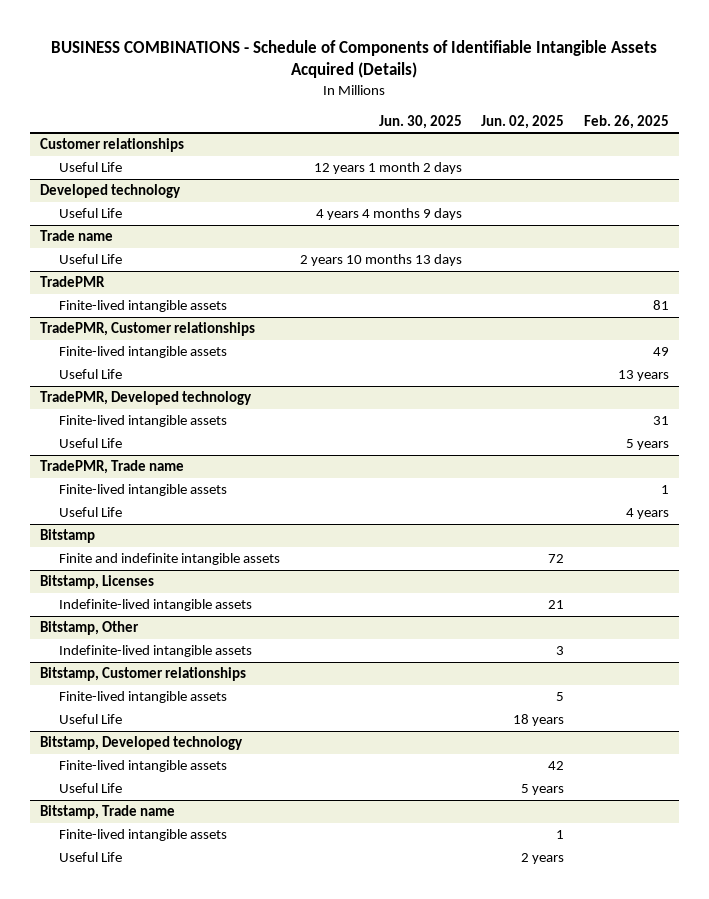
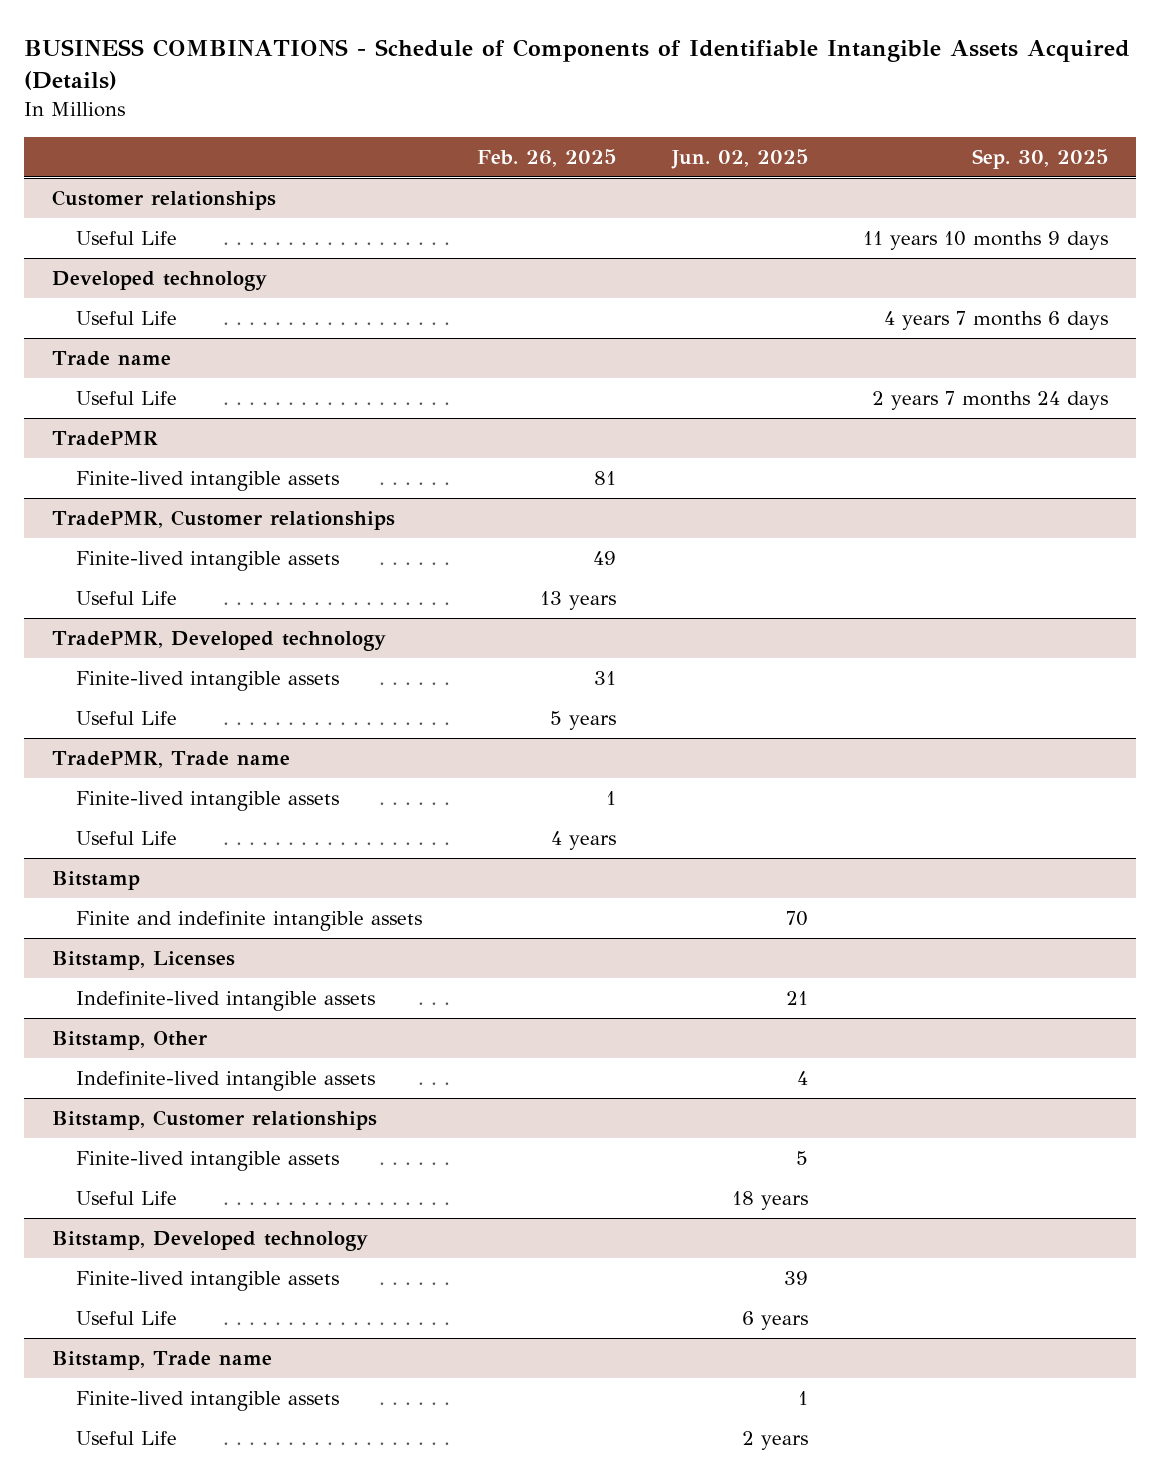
- | Jun. 30, 2025 | Jun. 02, 2025 | Feb. 26, 2025
+ | Feb. 26, 2025 | Jun. 02, 2025 | Sep. 30, 2025
@ Bitstamp
- Finite and indefinite intangible assets | | 72 |
+ Finite and indefinite intangible assets | | 70 |
@ Bitstamp, Other
- Indefinite-lived intangible assets | | 3 |
+ Indefinite-lived intangible assets | | 4 |
@ Bitstamp, Developed technology
- Finite-lived intangible assets | | 42 |
- Useful Life | | 5 years |
+ Finite-lived intangible assets | | 39 |
+ Useful Life | | 6 years |

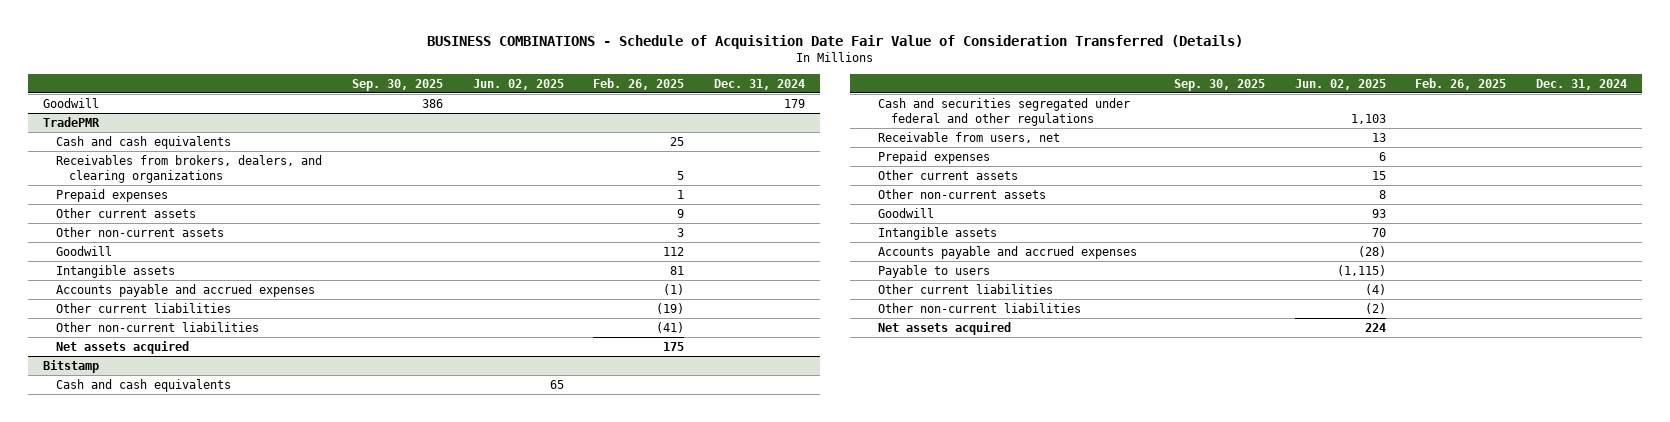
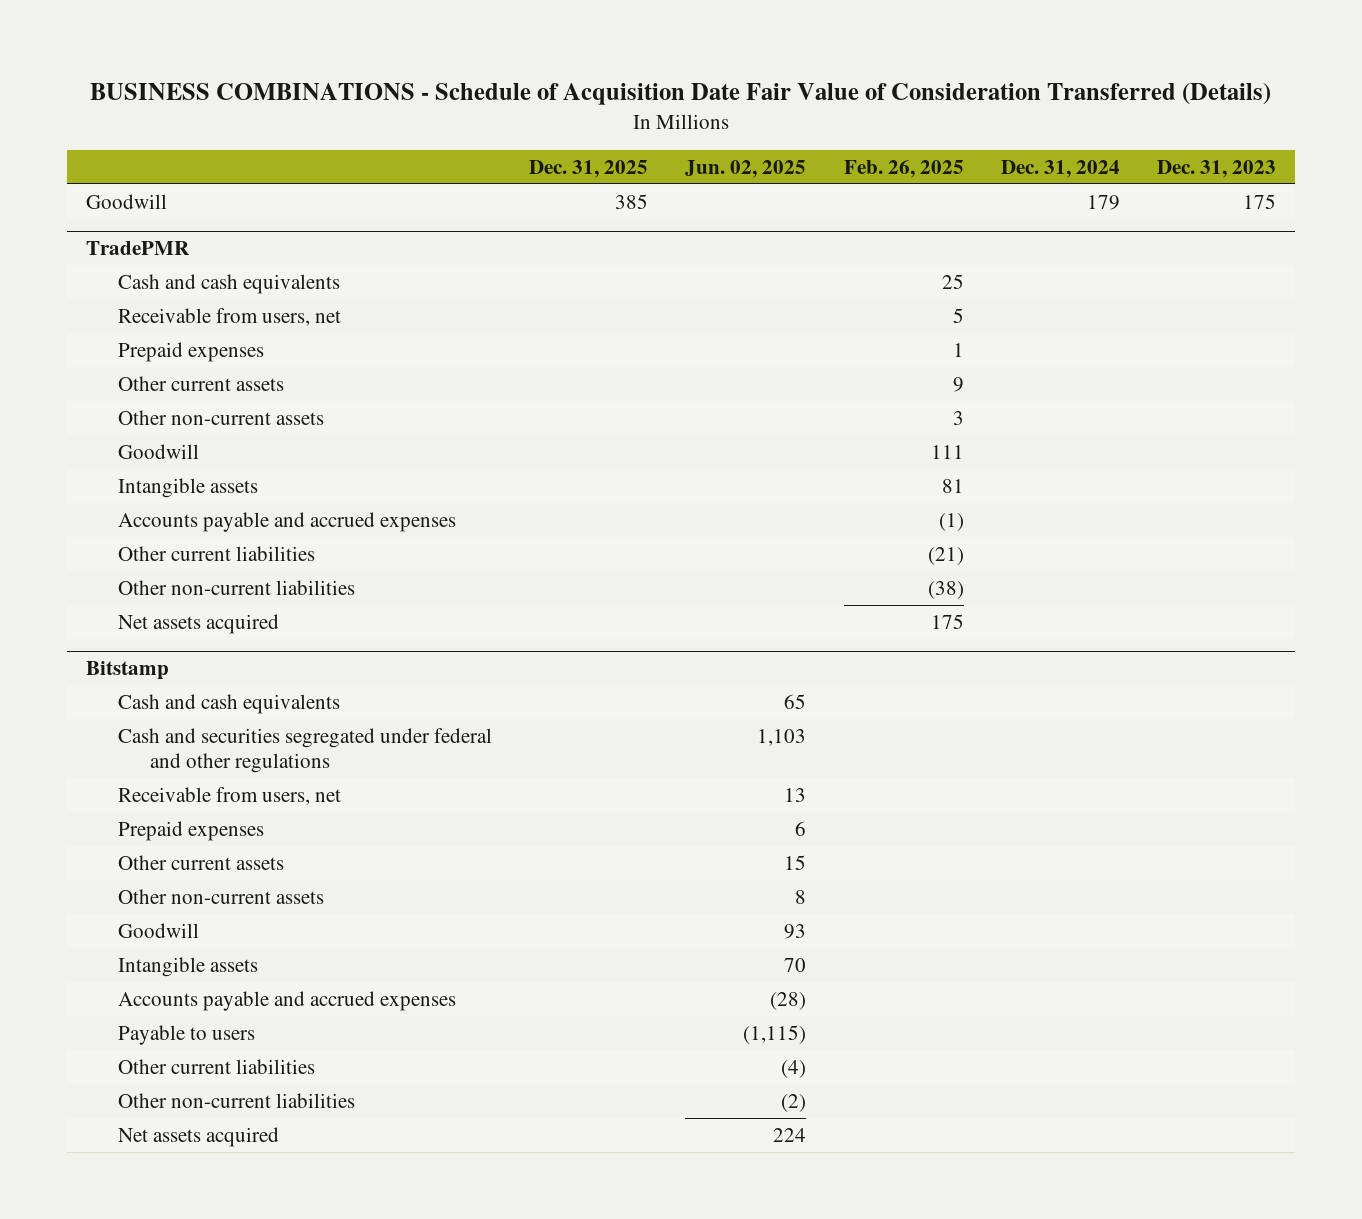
- | Sep. 30, 2025 | Jun. 02, 2025 | Feb. 26, 2025 | Dec. 31, 2024
+ | Dec. 31, 2025 | Jun. 02, 2025 | Feb. 26, 2025 | Dec. 31, 2024 | Dec. 31, 2023
@ TradePMR
- Receivables from brokers, dealers, and clearing organizations | | | 5 |
+ Receivable from users, net | | | 5 | |
- Goodwill | | | 112 |
+ Goodwill | | | 111 | |
- Other current liabilities | | | (19) |
- Other non-current liabilities | | | (41) |
+ Other current liabilities | | | (21) | |
+ Other non-current liabilities | | | (38) | |

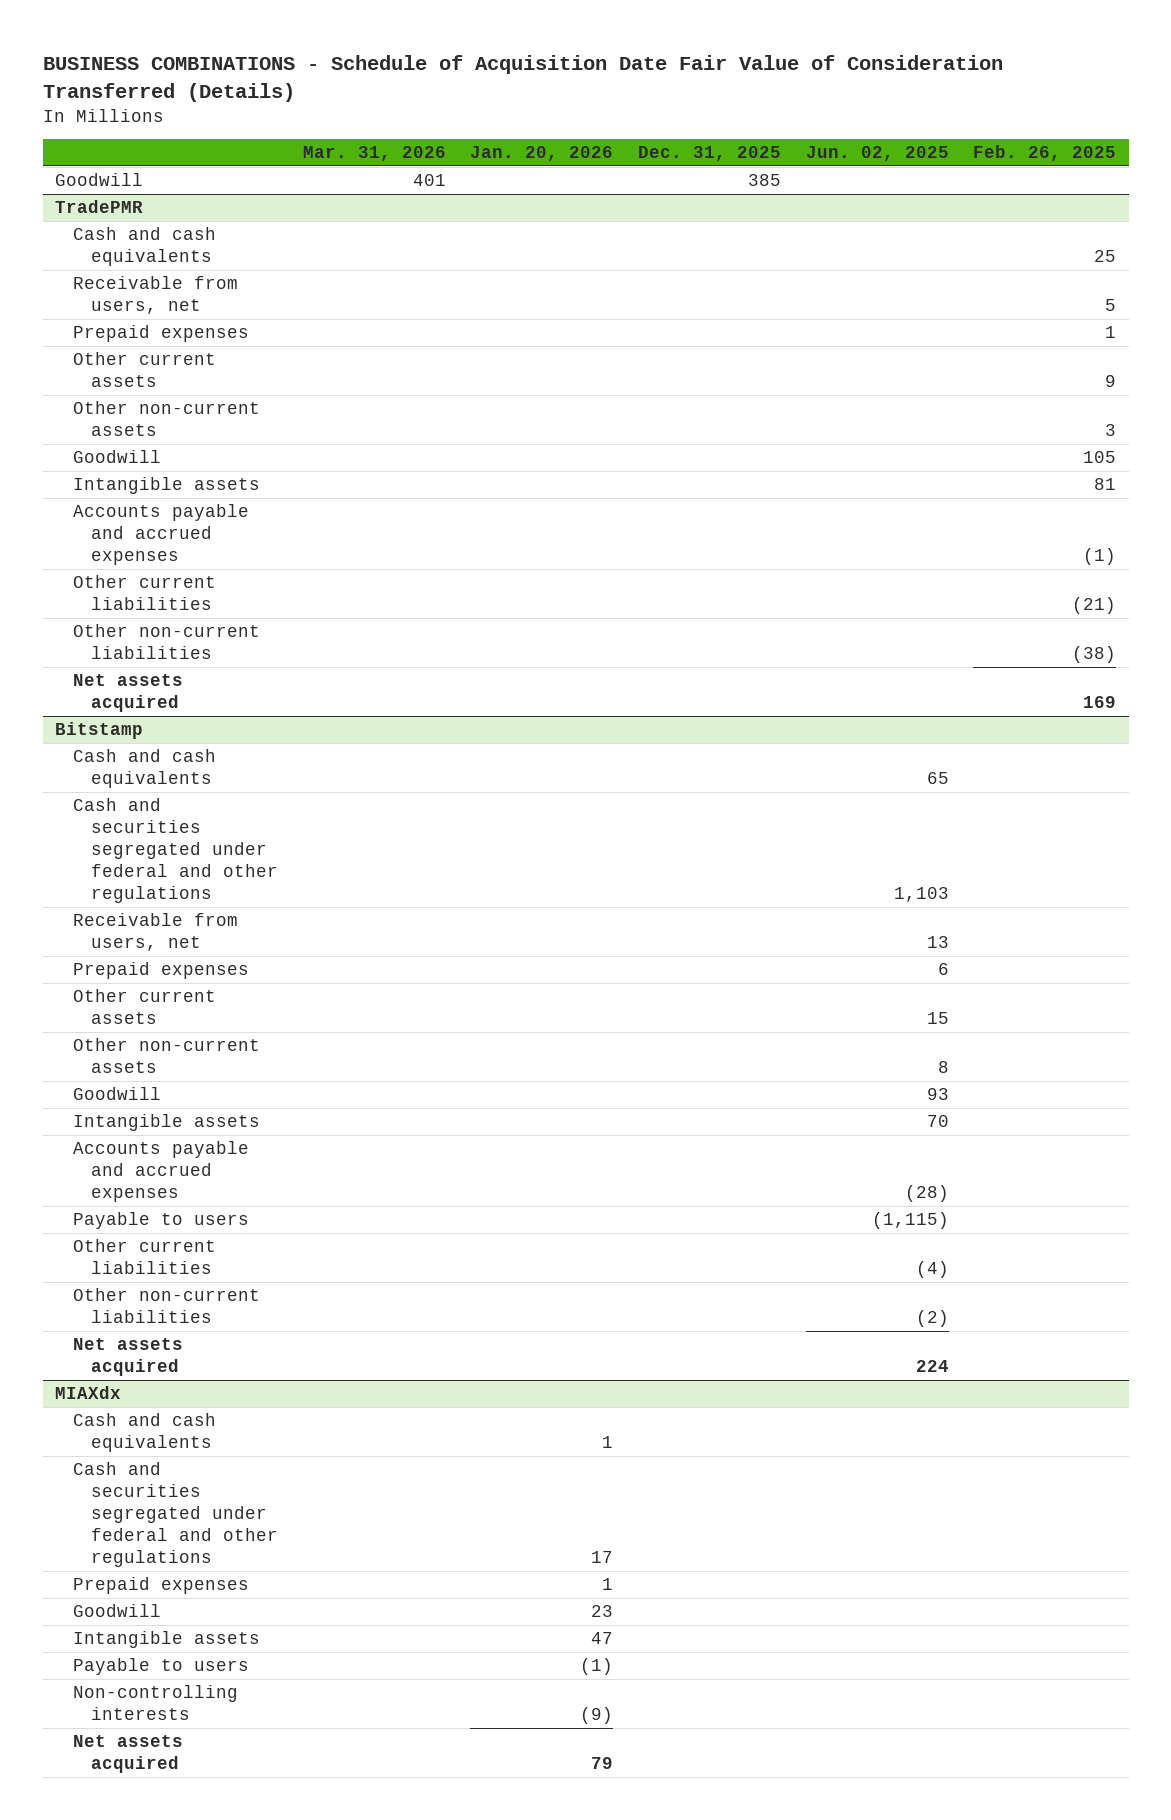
- | Dec. 31, 2025 | Jun. 02, 2025 | Feb. 26, 2025 | Dec. 31, 2024 | Dec. 31, 2023
+ | Mar. 31, 2026 | Jan. 20, 2026 | Dec. 31, 2025 | Jun. 02, 2025 | Feb. 26, 2025
@ TradePMR
- Goodwill | | | 111 | |
+ Goodwill | | | | | 105
- Net assets acquired | | | 175 | |
+ Net assets acquired | | | | | 169
+ MIAXdx
+ Cash and cash equivalents | | 1 | | |
+ Cash and securities segregated under federal and other regulations | | 17 | | |
+ Prepaid expenses | | 1 | | |
+ Goodwill | | 23 | | |
+ Intangible assets | | 47 | | |
+ Payable to users | | (1) | | |
+ Non-controlling interests | | (9) | | |
+ Net assets acquired | | 79 | | |

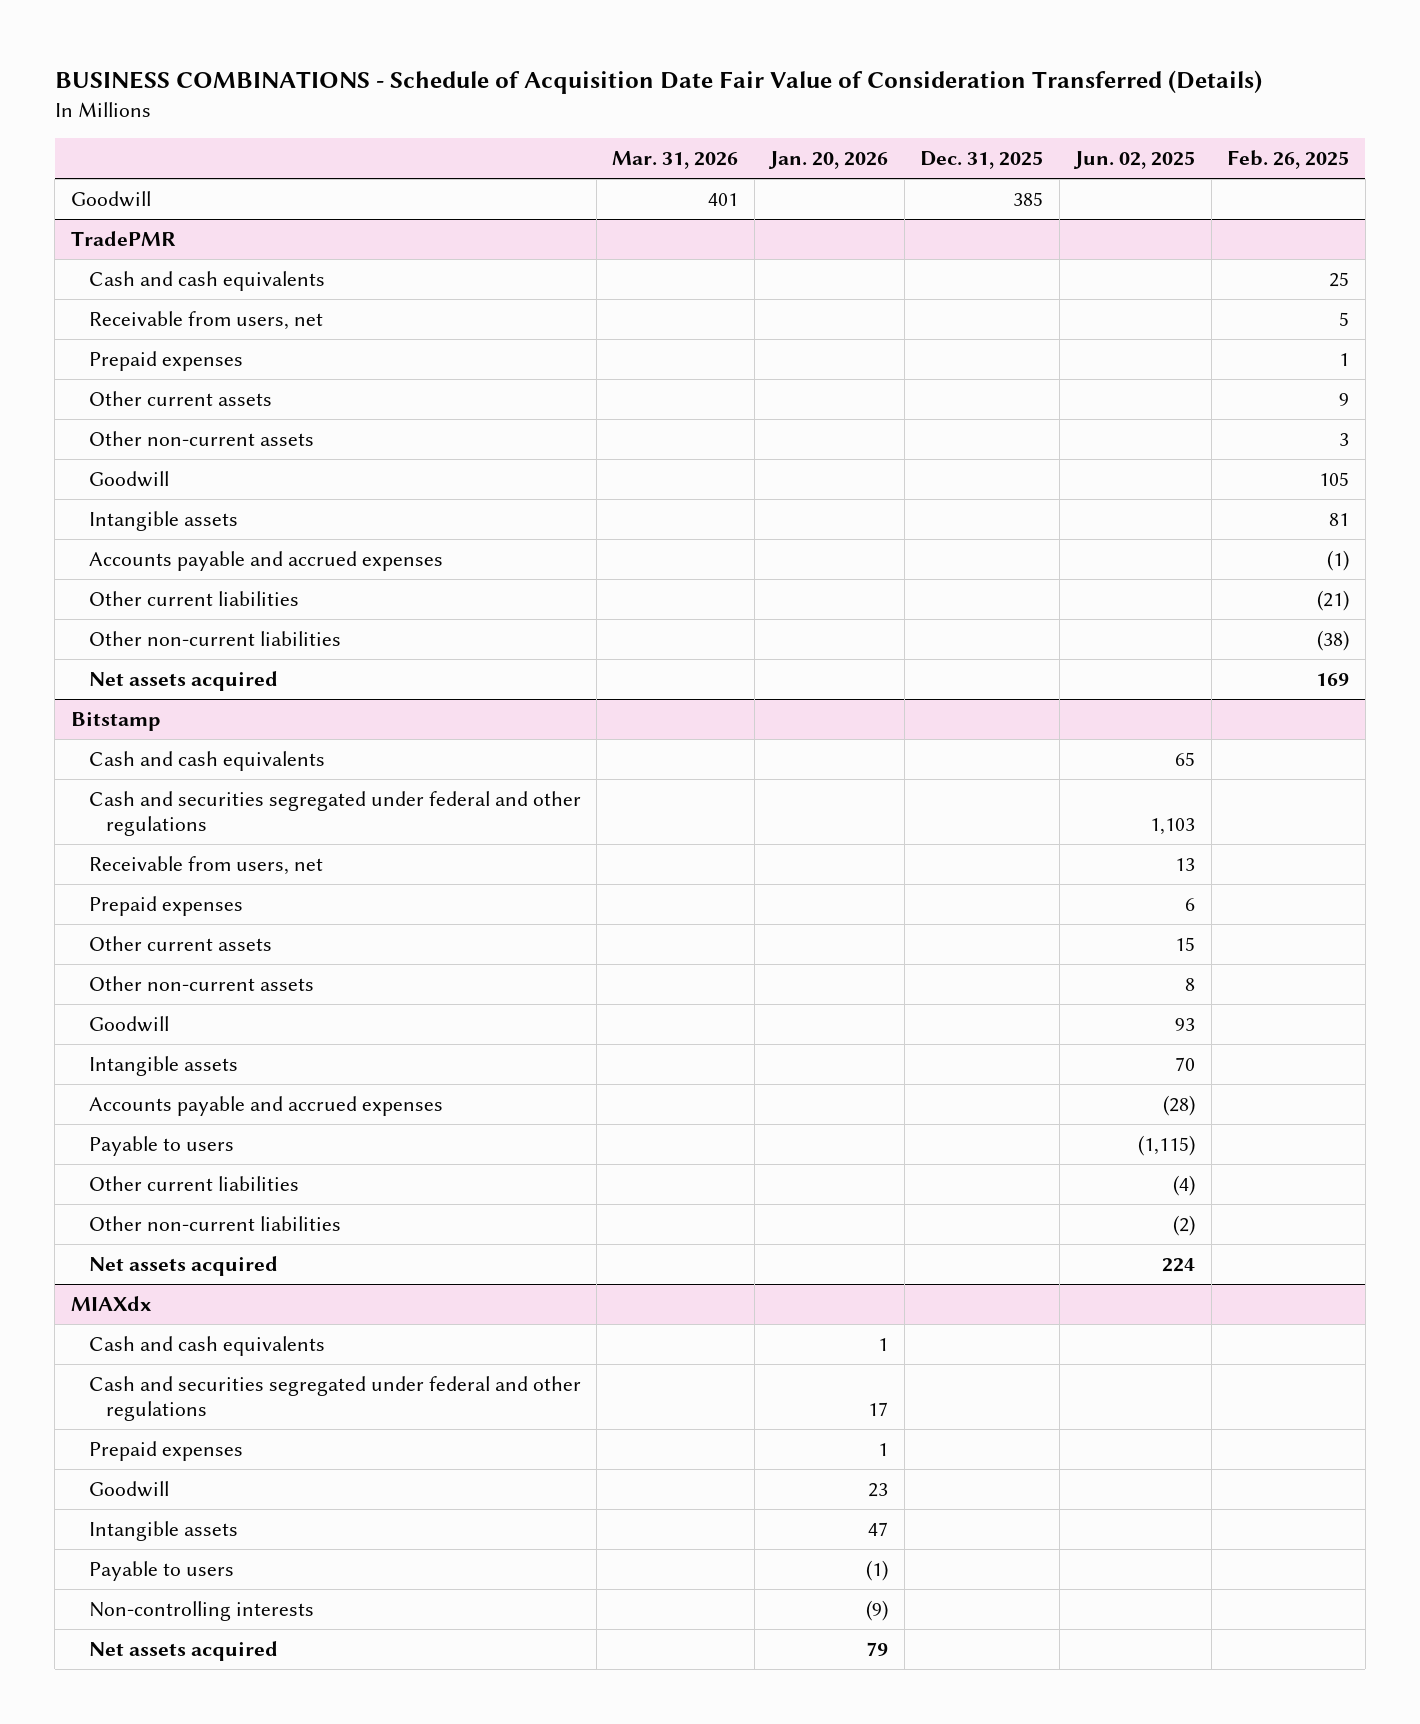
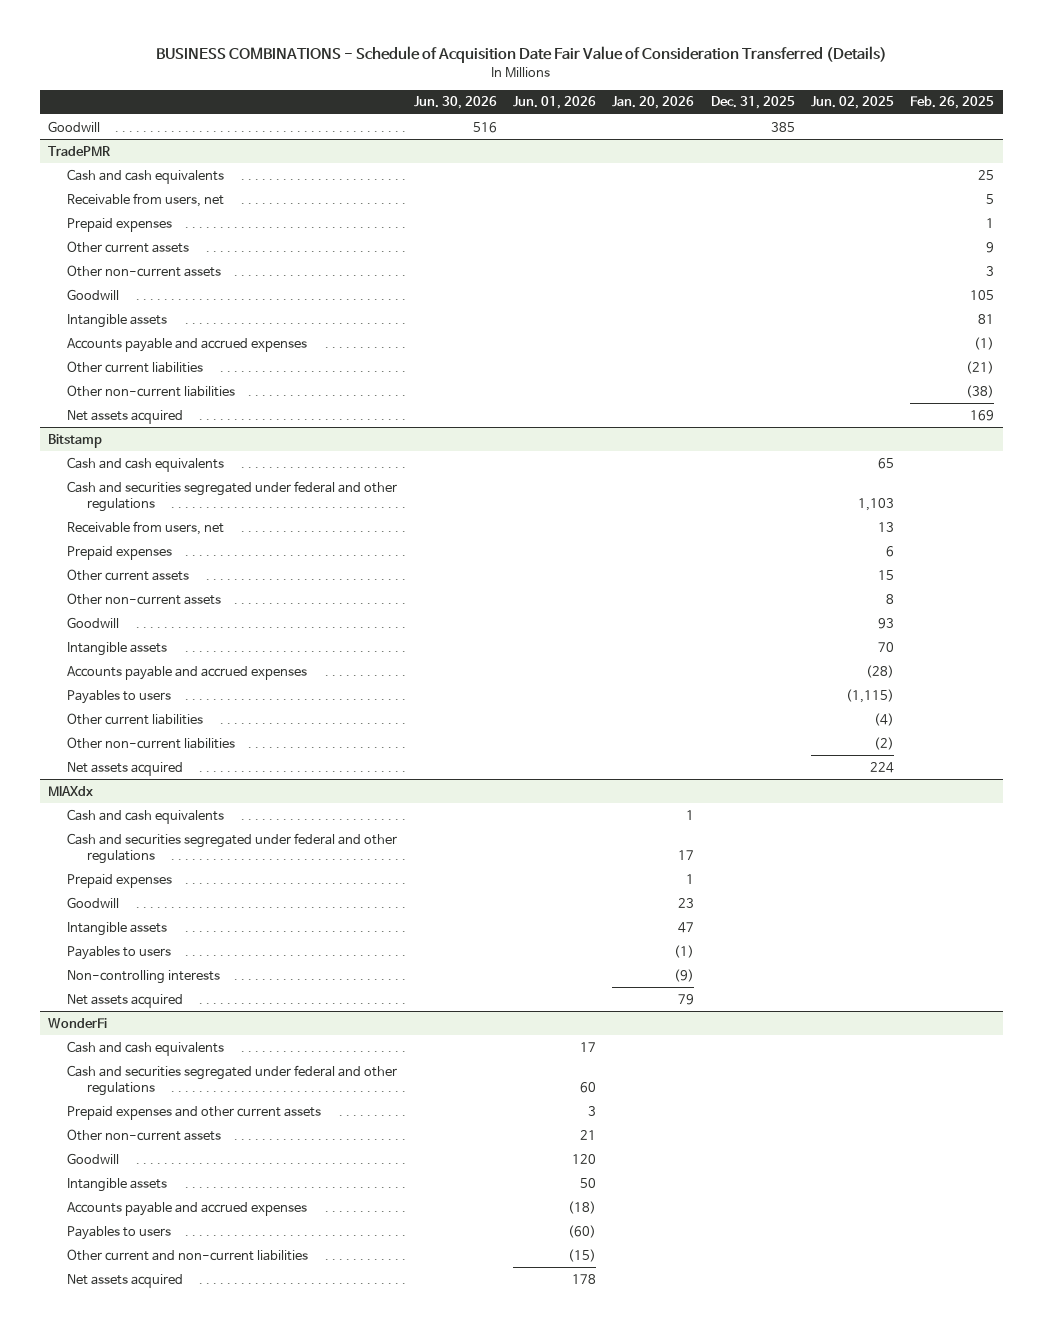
- | Mar. 31, 2026 | Jan. 20, 2026 | Dec. 31, 2025 | Jun. 02, 2025 | Feb. 26, 2025
+ | Jun. 30, 2026 | Jun. 01, 2026 | Jan. 20, 2026 | Dec. 31, 2025 | Jun. 02, 2025 | Feb. 26, 2025
@ Bitstamp
- Payable to users | | | | (1,115) |
+ Payables to users | | | | | (1,115) |
@ MIAXdx
- Payable to users | | (1) | | |
+ Payables to users | | | (1) | | |
+ WonderFi
+ Cash and cash equivalents | | 17 | | | |
+ Cash and securities segregated under federal and other regulations | | 60 | | | |
+ Prepaid expenses and other current assets | | 3 | | | |
+ Other non-current assets | | 21 | | | |
+ Goodwill | | 120 | | | |
+ Intangible assets | | 50 | | | |
+ Accounts payable and accrued expenses | | (18) | | | |
+ Payables to users | | (60) | | | |
+ Other current and non-current liabilities | | (15) | | | |
+ Net assets acquired | | 178 | | | |

